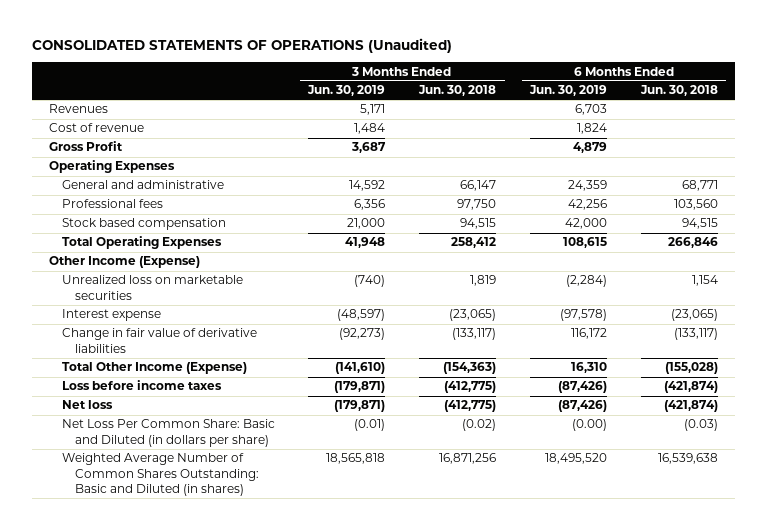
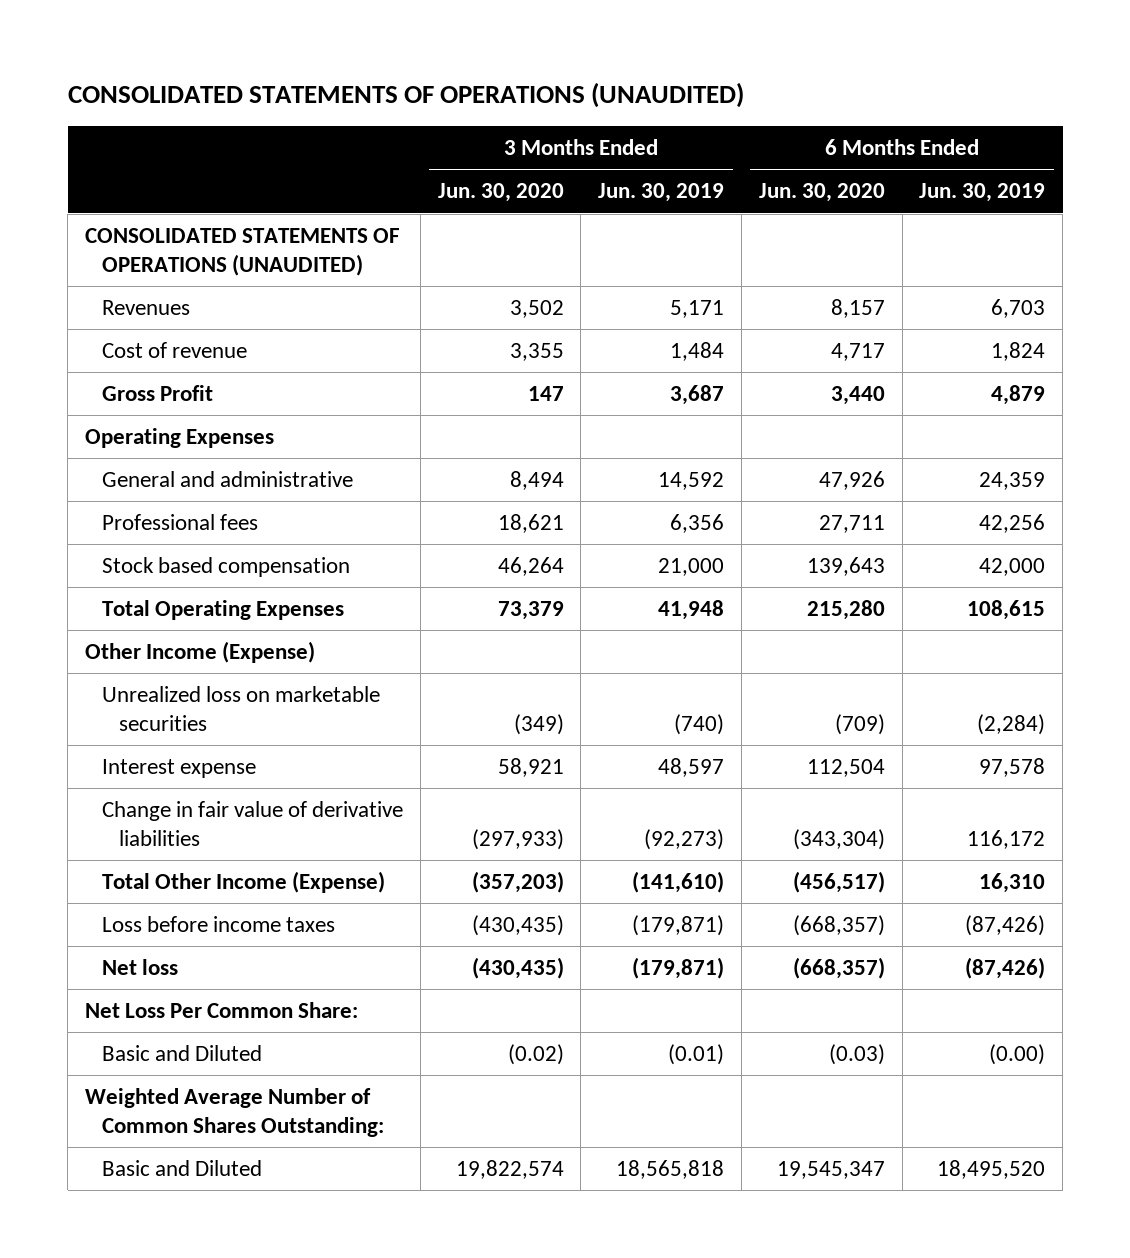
- CONSOLIDATED STATEMENTS OF OPERATIONS (Unaudited)
+ CONSOLIDATED STATEMENTS OF OPERATIONS (UNAUDITED)
- | 3 Months Ended Jun. 30, 2019 | 3 Months Ended Jun. 30, 2018 | 6 Months Ended Jun. 30, 2019 | 6 Months Ended Jun. 30, 2018
+ | 3 Months Ended Jun. 30, 2020 | 3 Months Ended Jun. 30, 2019 | 6 Months Ended Jun. 30, 2020 | 6 Months Ended Jun. 30, 2019
+ CONSOLIDATED STATEMENTS OF OPERATIONS (UNAUDITED)
- Interest expense | (48,597) | (23,065) | (97,578) | (23,065)
+ Interest expense | 58,921 | 48,597 | 112,504 | 97,578
- Net Loss Per Common Share: Basic and Diluted (in dollars per share) | (0.01) | (0.02) | (0.00) | (0.03)
- Weighted Average Number of Common Shares Outstanding: Basic and Diluted (in shares) | 18,565,818 | 16,871,256 | 18,495,520 | 16,539,638
+ Net Loss Per Common Share:
+ Basic and Diluted | (0.02) | (0.01) | (0.03) | (0.00)
+ Weighted Average Number of Common Shares Outstanding:
+ Basic and Diluted | 19,822,574 | 18,565,818 | 19,545,347 | 18,495,520

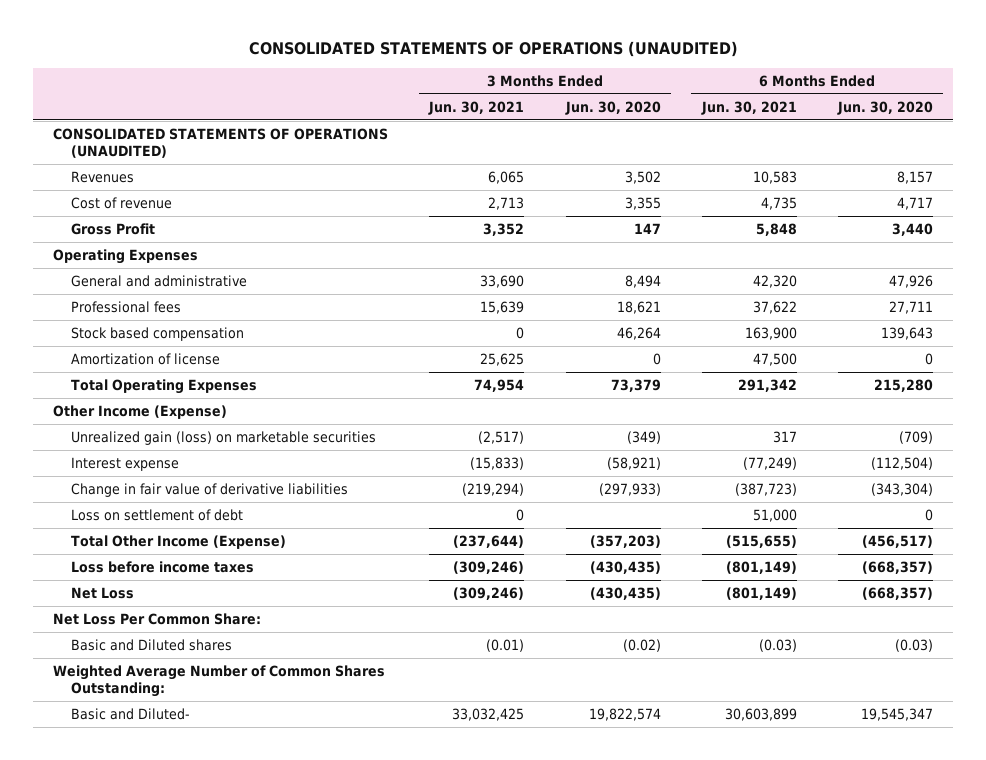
- | 3 Months Ended Jun. 30, 2020 | 3 Months Ended Jun. 30, 2019 | 6 Months Ended Jun. 30, 2020 | 6 Months Ended Jun. 30, 2019
+ | 3 Months Ended Jun. 30, 2021 | 3 Months Ended Jun. 30, 2020 | 6 Months Ended Jun. 30, 2021 | 6 Months Ended Jun. 30, 2020
+ Amortization of license | 25,625 | 0 | 47,500 | 0
- Unrealized loss on marketable securities | (349) | (740) | (709) | (2,284)
- Interest expense | 58,921 | 48,597 | 112,504 | 97,578
+ Unrealized gain (loss) on marketable securities | (2,517) | (349) | 317 | (709)
+ Interest expense | (15,833) | (58,921) | (77,249) | (112,504)
+ Loss on settlement of debt | 0 | | 51,000 | 0
- Net loss | (430,435) | (179,871) | (668,357) | (87,426)
+ Net Loss | (309,246) | (430,435) | (801,149) | (668,357)
- Basic and Diluted | (0.02) | (0.01) | (0.03) | (0.00)
+ Basic and Diluted shares | (0.01) | (0.02) | (0.03) | (0.03)
- Basic and Diluted | 19,822,574 | 18,565,818 | 19,545,347 | 18,495,520
+ Basic and Diluted- | 33,032,425 | 19,822,574 | 30,603,899 | 19,545,347

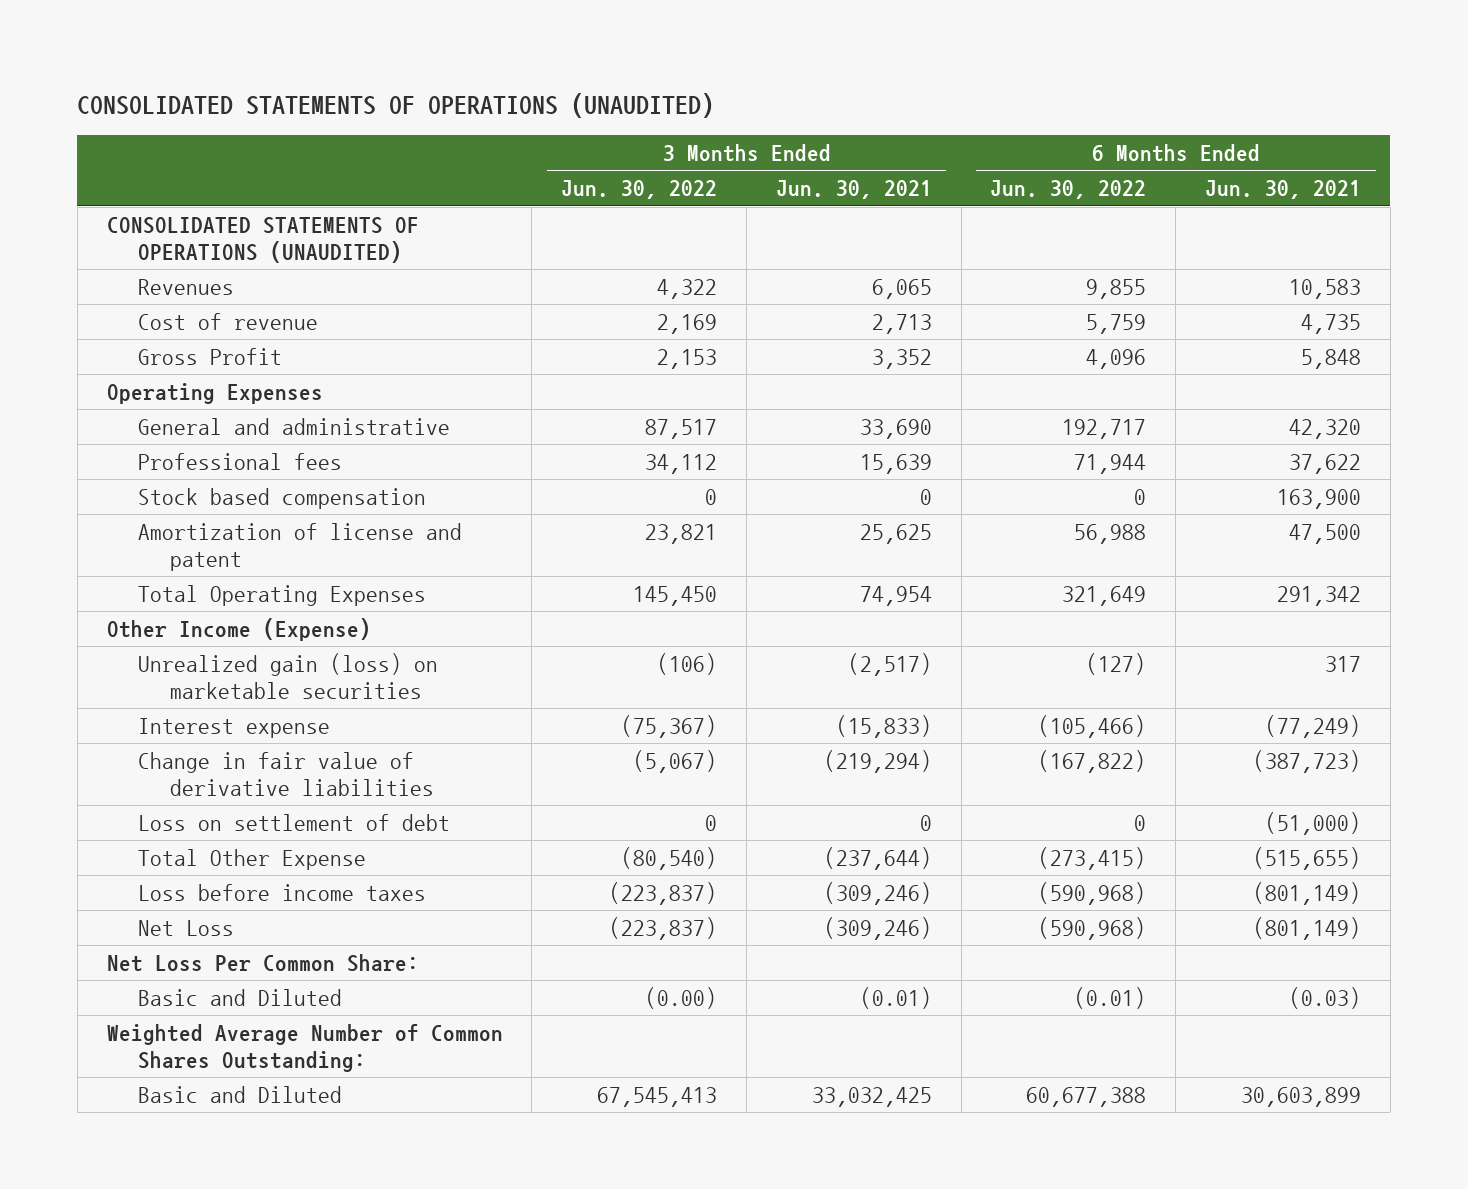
- | 3 Months Ended Jun. 30, 2021 | 3 Months Ended Jun. 30, 2020 | 6 Months Ended Jun. 30, 2021 | 6 Months Ended Jun. 30, 2020
+ | 3 Months Ended Jun. 30, 2022 | 3 Months Ended Jun. 30, 2021 | 6 Months Ended Jun. 30, 2022 | 6 Months Ended Jun. 30, 2021
- Amortization of license | 25,625 | 0 | 47,500 | 0
+ Amortization of license and patent | 23,821 | 25,625 | 56,988 | 47,500
- Loss on settlement of debt | 0 | | 51,000 | 0
- Total Other Income (Expense) | (237,644) | (357,203) | (515,655) | (456,517)
+ Loss on settlement of debt | 0 | 0 | 0 | (51,000)
+ Total Other Expense | (80,540) | (237,644) | (273,415) | (515,655)
- Basic and Diluted shares | (0.01) | (0.02) | (0.03) | (0.03)
+ Basic and Diluted | (0.00) | (0.01) | (0.01) | (0.03)
- Basic and Diluted- | 33,032,425 | 19,822,574 | 30,603,899 | 19,545,347
+ Basic and Diluted | 67,545,413 | 33,032,425 | 60,677,388 | 30,603,899

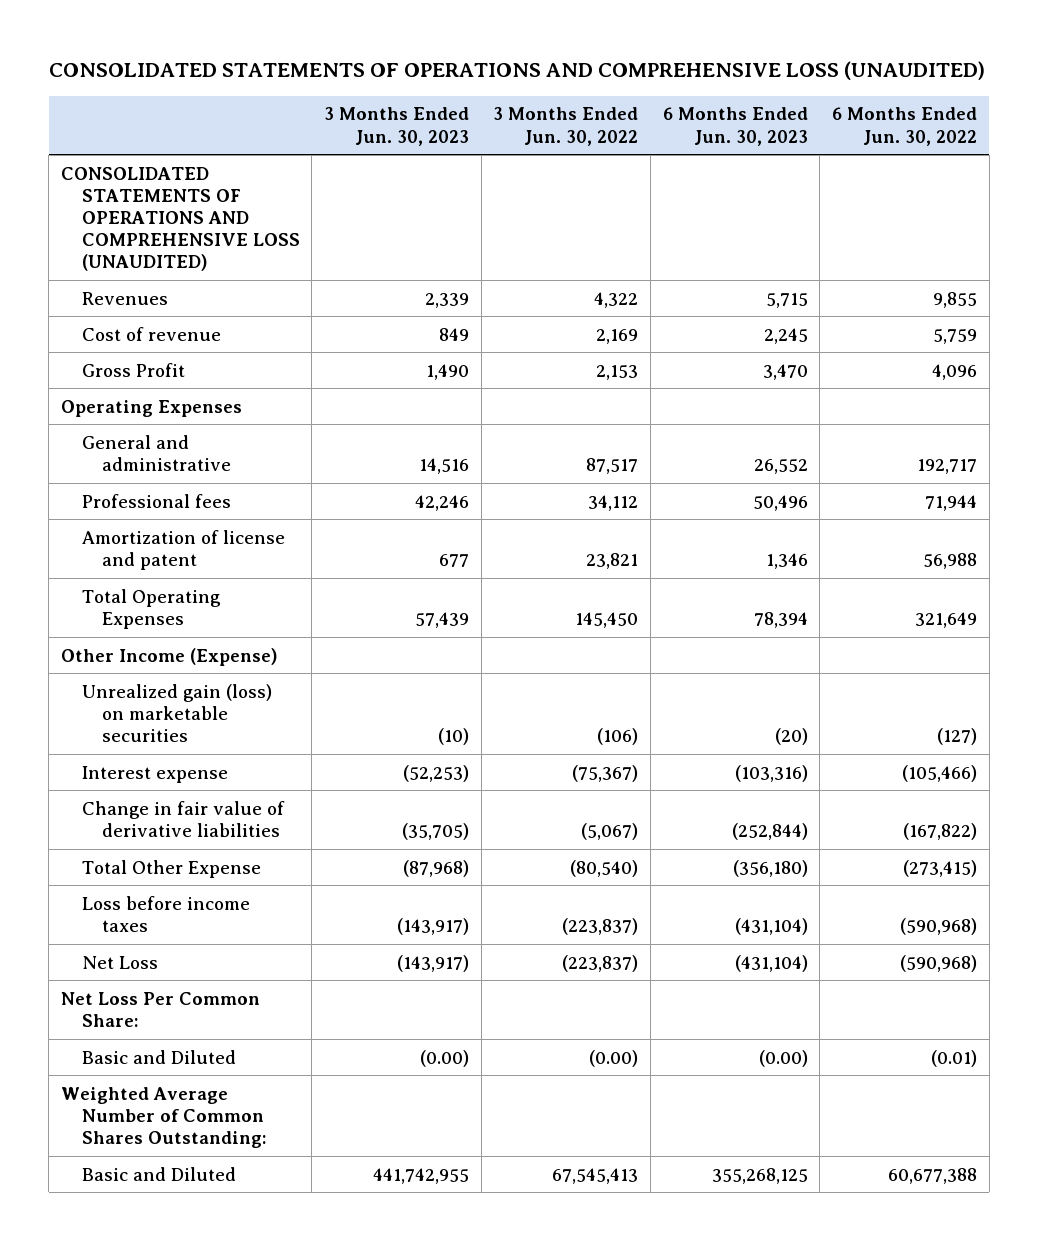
- CONSOLIDATED STATEMENTS OF OPERATIONS (UNAUDITED)
+ CONSOLIDATED STATEMENTS OF OPERATIONS AND COMPREHENSIVE LOSS (UNAUDITED)
- | 3 Months Ended Jun. 30, 2022 | 3 Months Ended Jun. 30, 2021 | 6 Months Ended Jun. 30, 2022 | 6 Months Ended Jun. 30, 2021
+ | 3 Months Ended Jun. 30, 2023 | 3 Months Ended Jun. 30, 2022 | 6 Months Ended Jun. 30, 2023 | 6 Months Ended Jun. 30, 2022
- CONSOLIDATED STATEMENTS OF OPERATIONS (UNAUDITED)
+ CONSOLIDATED STATEMENTS OF OPERATIONS AND COMPREHENSIVE LOSS (UNAUDITED)
- Stock based compensation | 0 | 0 | 0 | 163,900
- Loss on settlement of debt | 0 | 0 | 0 | (51,000)

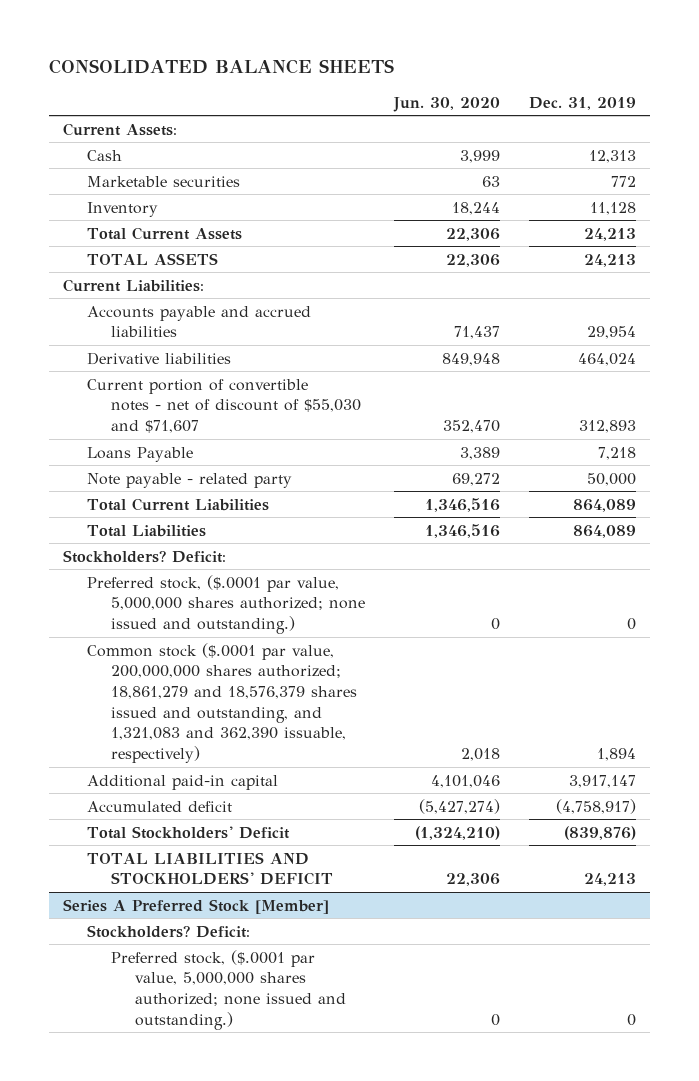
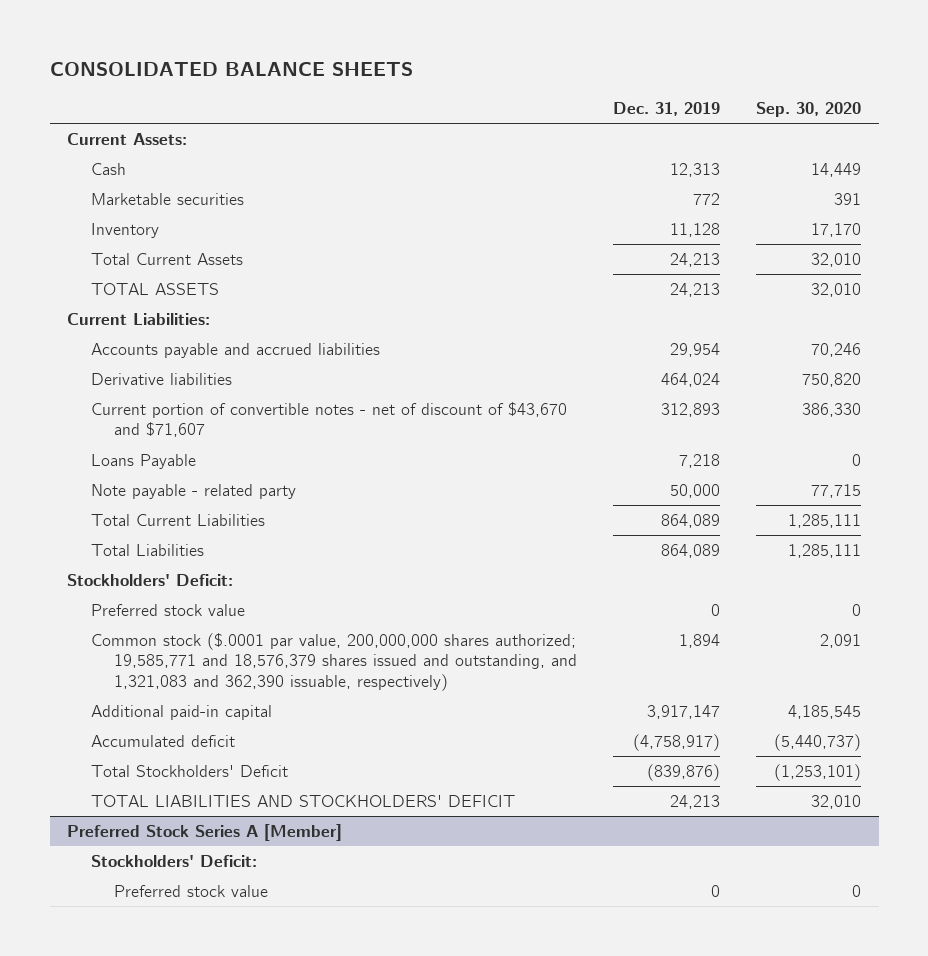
- | Jun. 30, 2020 | Dec. 31, 2019
+ | Dec. 31, 2019 | Sep. 30, 2020
- Current portion of convertible notes - net of discount of $55,030 and $71,607 | 352,470 | 312,893
+ Current portion of convertible notes - net of discount of $43,670 and $71,607 | 312,893 | 386,330
- Stockholders? Deficit:
- Preferred stock, ($.0001 par value, 5,000,000 shares authorized; none issued and outstanding.) | 0 | 0
- Common stock ($.0001 par value, 200,000,000 shares authorized; 18,861,279 and 18,576,379 shares issued and outstanding, and 1,321,083 and 362,390 issuable, respectively) | 2,018 | 1,894
+ Stockholders' Deficit:
+ Preferred stock value | 0 | 0
+ Common stock ($.0001 par value, 200,000,000 shares authorized; 19,585,771 and 18,576,379 shares issued and outstanding, and 1,321,083 and 362,390 issuable, respectively) | 1,894 | 2,091
- Series A Preferred Stock [Member]
- Stockholders? Deficit:
- Preferred stock, ($.0001 par value, 5,000,000 shares authorized; none issued and outstanding.) | 0 | 0
+ Preferred Stock Series A [Member]
+ Stockholders' Deficit:
+ Preferred stock value | 0 | 0

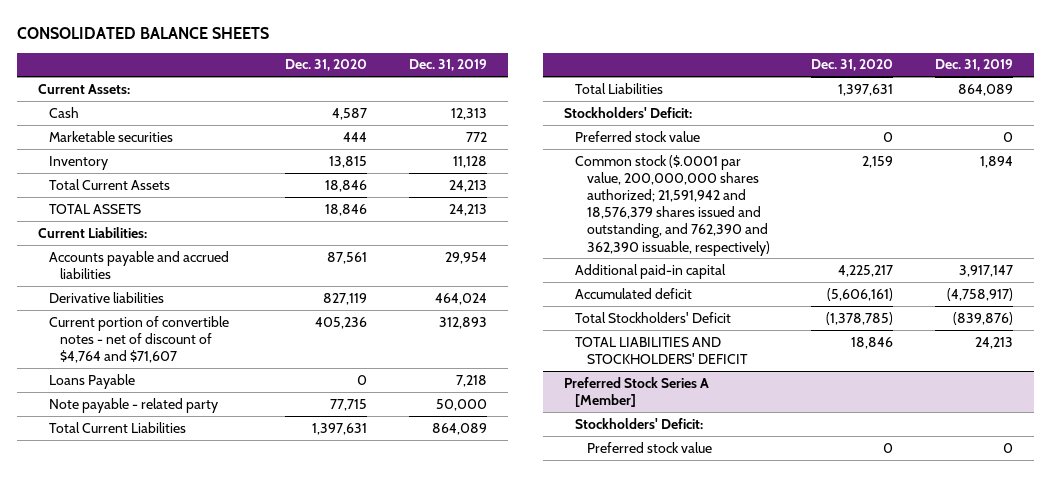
- | Dec. 31, 2019 | Sep. 30, 2020
+ | Dec. 31, 2020 | Dec. 31, 2019
- Current portion of convertible notes - net of discount of $43,670 and $71,607 | 312,893 | 386,330
+ Current portion of convertible notes - net of discount of $4,764 and $71,607 | 405,236 | 312,893
- Common stock ($.0001 par value, 200,000,000 shares authorized; 19,585,771 and 18,576,379 shares issued and outstanding, and 1,321,083 and 362,390 issuable, respectively) | 1,894 | 2,091
+ Common stock ($.0001 par value, 200,000,000 shares authorized; 21,591,942 and 18,576,379 shares issued and outstanding, and 762,390 and 362,390 issuable, respectively) | 2,159 | 1,894

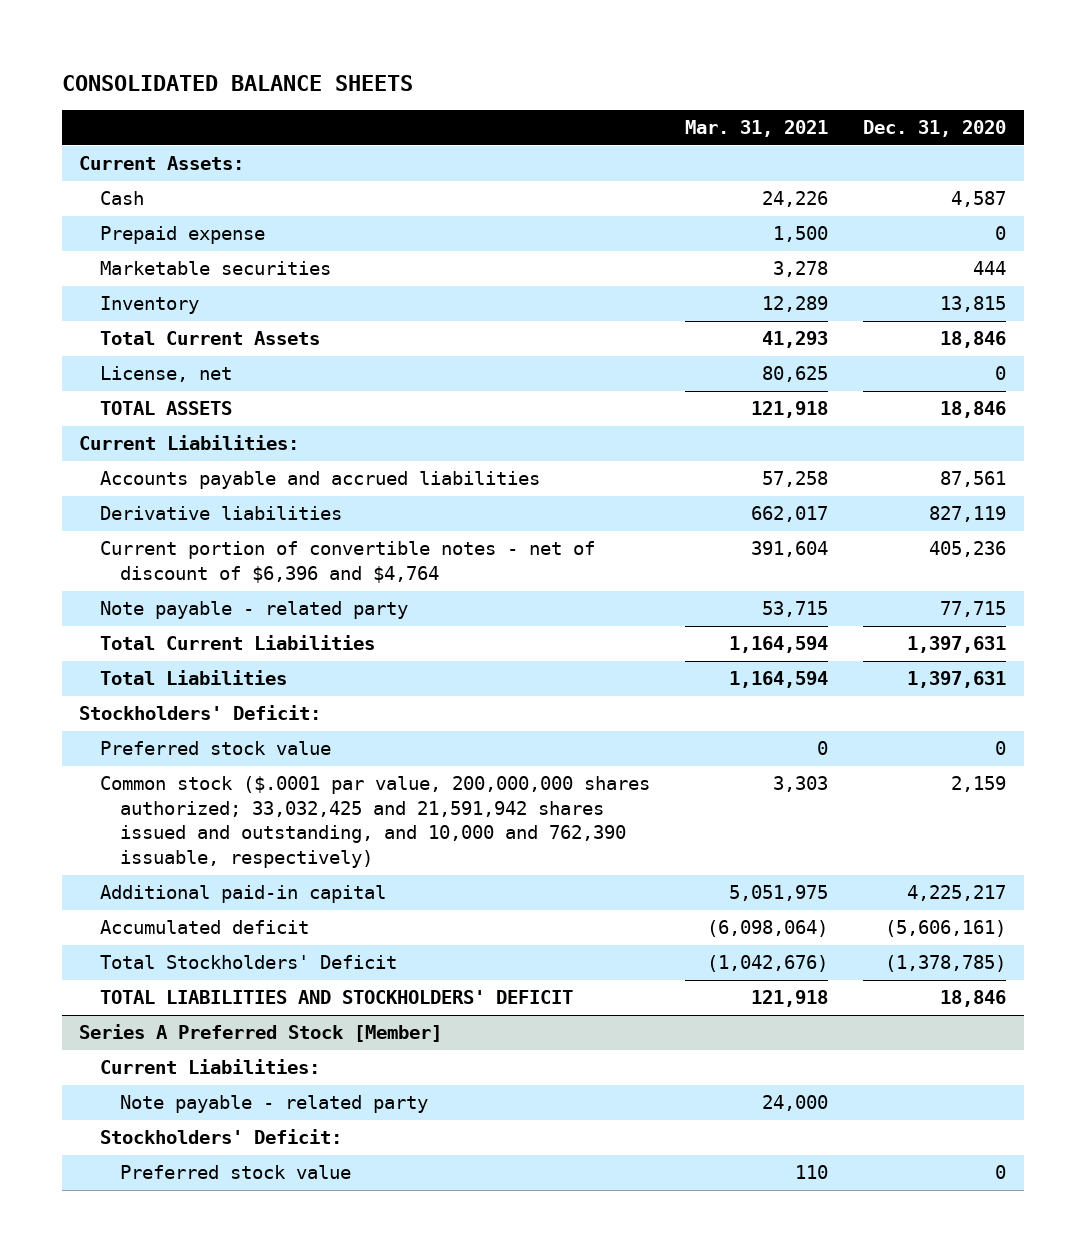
- | Dec. 31, 2020 | Dec. 31, 2019
+ | Mar. 31, 2021 | Dec. 31, 2020
+ Prepaid expense | 1,500 | 0
+ License, net | 80,625 | 0
- Current portion of convertible notes - net of discount of $4,764 and $71,607 | 405,236 | 312,893
- Loans Payable | 0 | 7,218
+ Current portion of convertible notes - net of discount of $6,396 and $4,764 | 391,604 | 405,236
- Common stock ($.0001 par value, 200,000,000 shares authorized; 21,591,942 and 18,576,379 shares issued and outstanding, and 762,390 and 362,390 issuable, respectively) | 2,159 | 1,894
+ Common stock ($.0001 par value, 200,000,000 shares authorized; 33,032,425 and 21,591,942 shares issued and outstanding, and 10,000 and 762,390 issuable, respectively) | 3,303 | 2,159
- Preferred Stock Series A [Member]
+ Series A Preferred Stock [Member]
+ Current Liabilities:
+ Note payable - related party | 24,000 |

